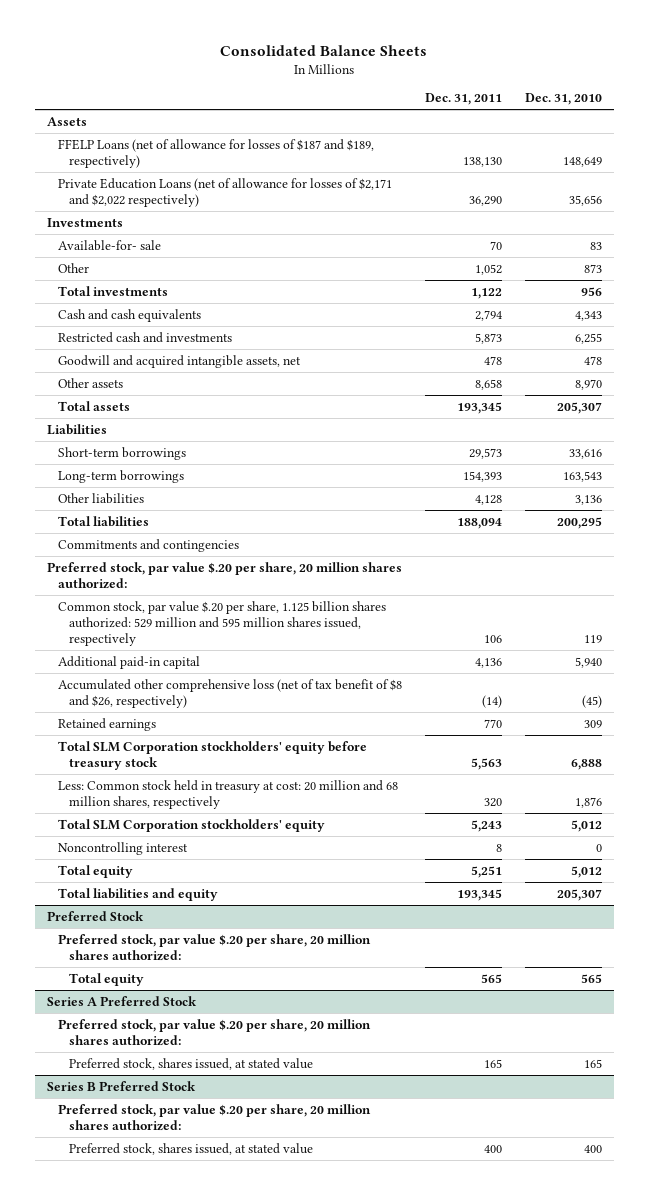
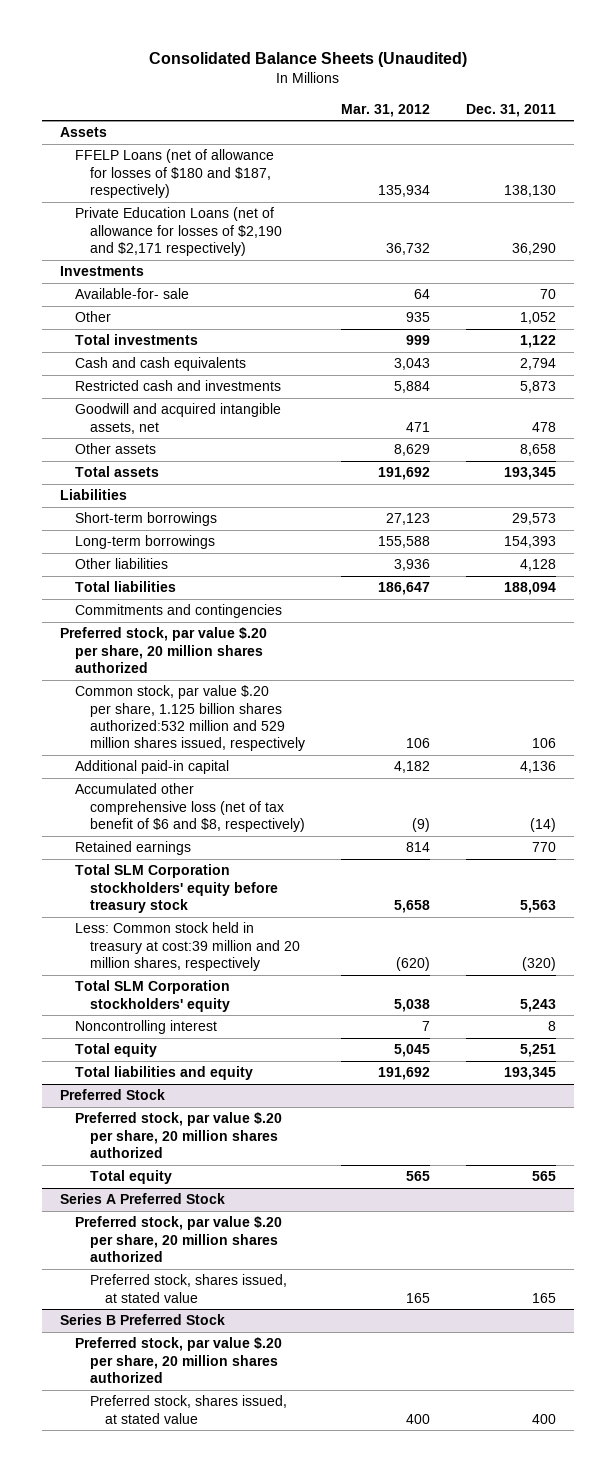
- Consolidated Balance Sheets
+ Consolidated Balance Sheets (Unaudited)
- | Dec. 31, 2011 | Dec. 31, 2010
+ | Mar. 31, 2012 | Dec. 31, 2011
- FFELP Loans (net of allowance for losses of $187 and $189, respectively) | 138,130 | 148,649
- Private Education Loans (net of allowance for losses of $2,171 and $2,022 respectively) | 36,290 | 35,656
+ FFELP Loans (net of allowance for losses of $180 and $187, respectively) | 135,934 | 138,130
+ Private Education Loans (net of allowance for losses of $2,190 and $2,171 respectively) | 36,732 | 36,290
- Preferred stock, par value $.20 per share, 20 million shares authorized:
- Common stock, par value $.20 per share, 1.125 billion shares authorized: 529 million and 595 million shares issued, respectively | 106 | 119
+ Preferred stock, par value $.20 per share, 20 million shares authorized
+ Common stock, par value $.20 per share, 1.125 billion shares authorized:532 million and 529 million shares issued, respectively | 106 | 106
- Accumulated other comprehensive loss (net of tax benefit of $8 and $26, respectively) | (14) | (45)
+ Accumulated other comprehensive loss (net of tax benefit of $6 and $8, respectively) | (9) | (14)
- Less: Common stock held in treasury at cost: 20 million and 68 million shares, respectively | 320 | 1,876
+ Less: Common stock held in treasury at cost:39 million and 20 million shares, respectively | (620) | (320)
@ Preferred Stock
- Preferred stock, par value $.20 per share, 20 million shares authorized:
+ Preferred stock, par value $.20 per share, 20 million shares authorized
@ Series A Preferred Stock
- Preferred stock, par value $.20 per share, 20 million shares authorized:
+ Preferred stock, par value $.20 per share, 20 million shares authorized
@ Series B Preferred Stock
- Preferred stock, par value $.20 per share, 20 million shares authorized:
+ Preferred stock, par value $.20 per share, 20 million shares authorized

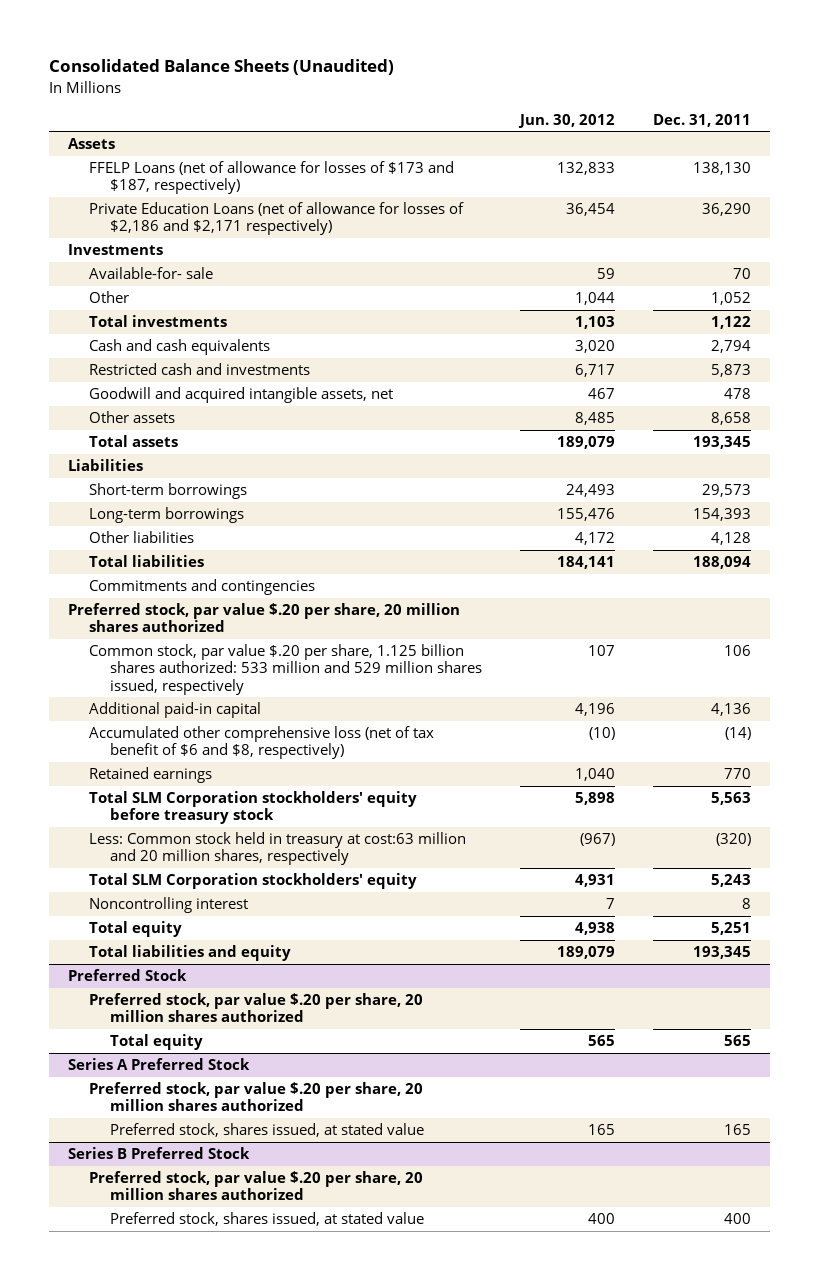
- | Mar. 31, 2012 | Dec. 31, 2011
+ | Jun. 30, 2012 | Dec. 31, 2011
- FFELP Loans (net of allowance for losses of $180 and $187, respectively) | 135,934 | 138,130
- Private Education Loans (net of allowance for losses of $2,190 and $2,171 respectively) | 36,732 | 36,290
+ FFELP Loans (net of allowance for losses of $173 and $187, respectively) | 132,833 | 138,130
+ Private Education Loans (net of allowance for losses of $2,186 and $2,171 respectively) | 36,454 | 36,290
- Common stock, par value $.20 per share, 1.125 billion shares authorized:532 million and 529 million shares issued, respectively | 106 | 106
+ Common stock, par value $.20 per share, 1.125 billion shares authorized: 533 million and 529 million shares issued, respectively | 107 | 106
- Less: Common stock held in treasury at cost:39 million and 20 million shares, respectively | (620) | (320)
+ Less: Common stock held in treasury at cost:63 million and 20 million shares, respectively | (967) | (320)

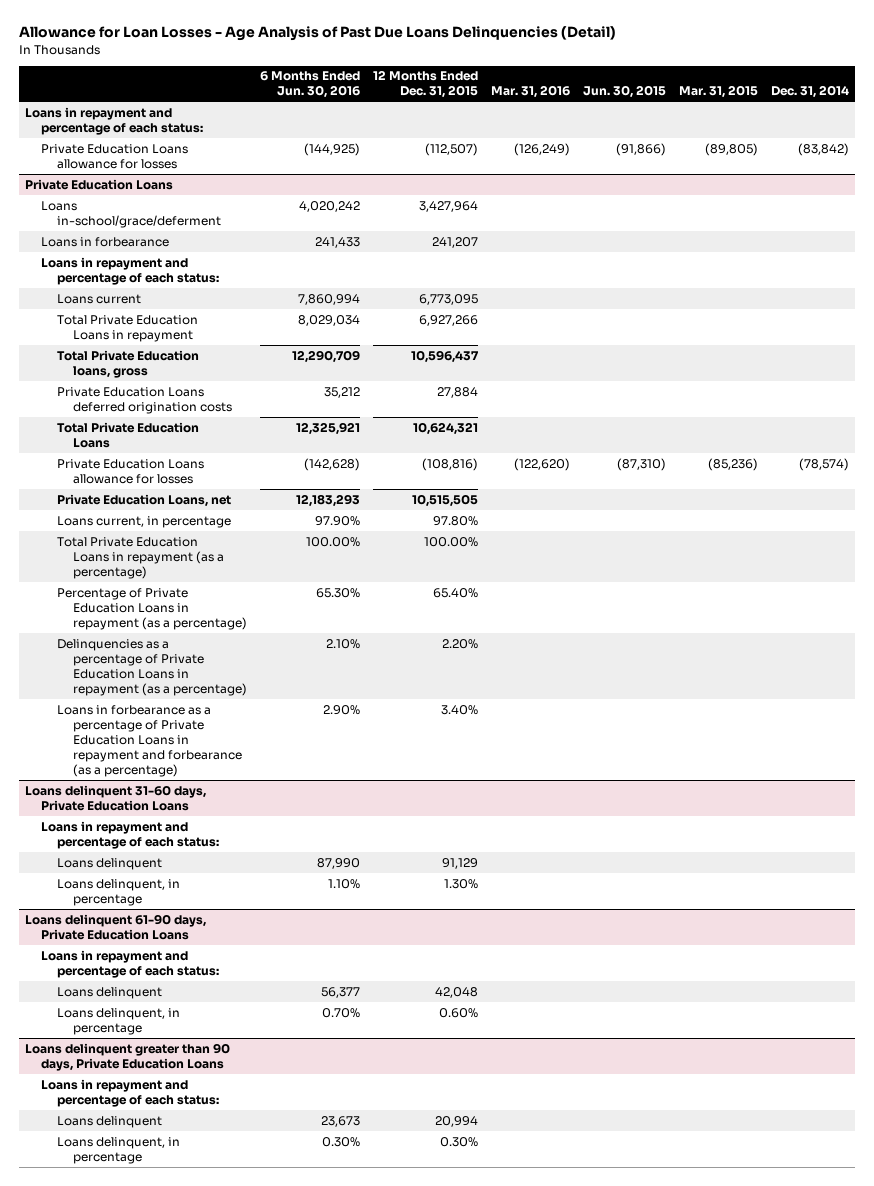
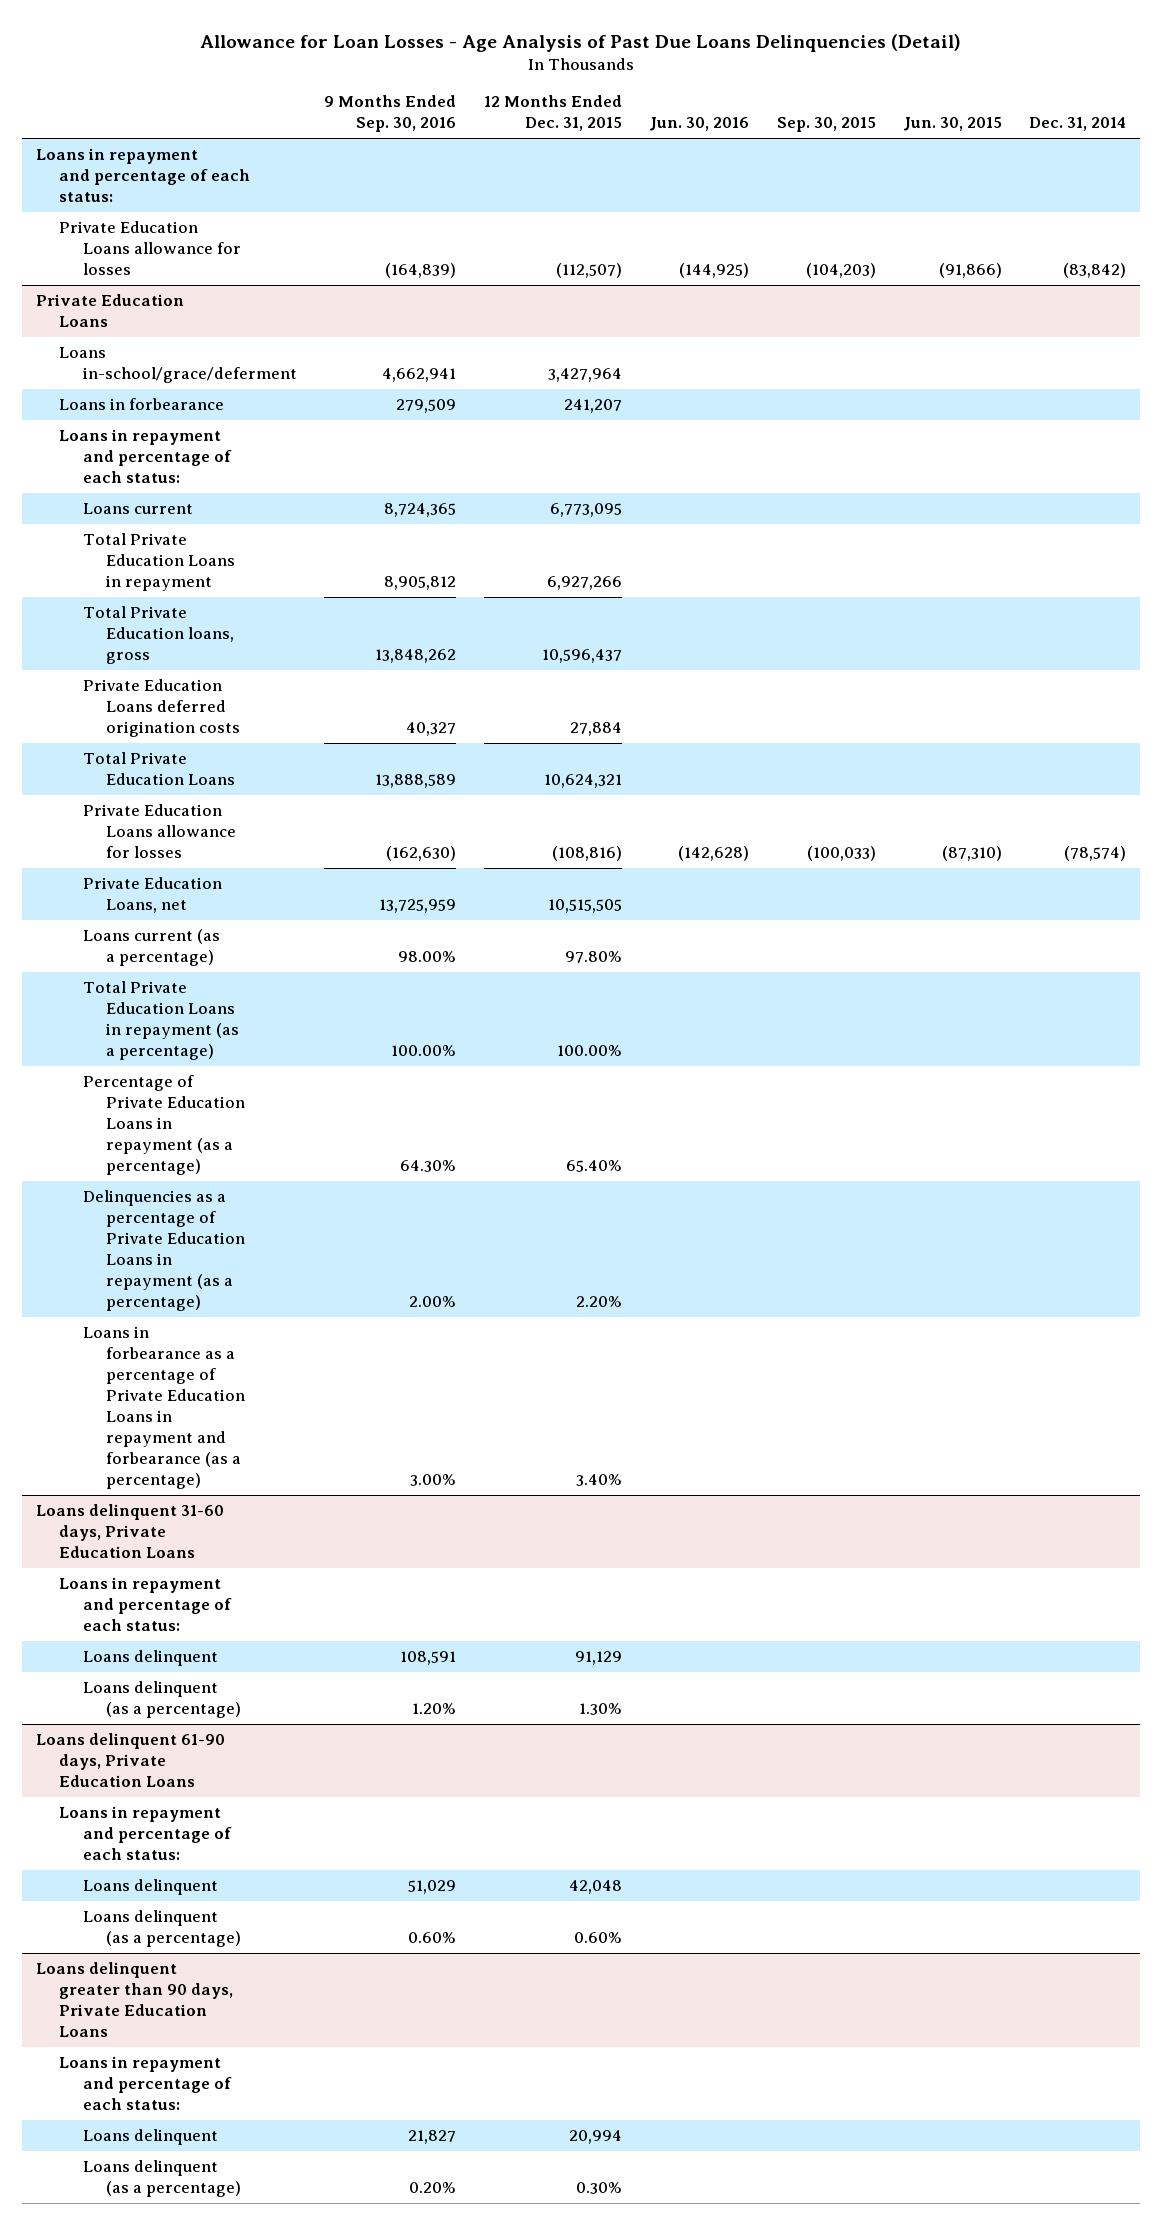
- | 6 Months Ended Jun. 30, 2016 | 12 Months Ended Dec. 31, 2015 | Mar. 31, 2016 | Jun. 30, 2015 | Mar. 31, 2015 | Dec. 31, 2014
+ | 9 Months Ended Sep. 30, 2016 | 12 Months Ended Dec. 31, 2015 | Jun. 30, 2016 | Sep. 30, 2015 | Jun. 30, 2015 | Dec. 31, 2014
@ Private Education Loans
- Loans current, in percentage | 97.90% | 97.80% | | | |
+ Loans current (as a percentage) | 98.00% | 97.80% | | | |
@ Loans delinquent 31-60 days, Private Education Loans
- Loans delinquent, in percentage | 1.10% | 1.30% | | | |
+ Loans delinquent (as a percentage) | 1.20% | 1.30% | | | |
@ Loans delinquent 61-90 days, Private Education Loans
- Loans delinquent, in percentage | 0.70% | 0.60% | | | |
+ Loans delinquent (as a percentage) | 0.60% | 0.60% | | | |
@ Loans delinquent greater than 90 days, Private Education Loans
- Loans delinquent, in percentage | 0.30% | 0.30% | | | |
+ Loans delinquent (as a percentage) | 0.20% | 0.30% | | | |

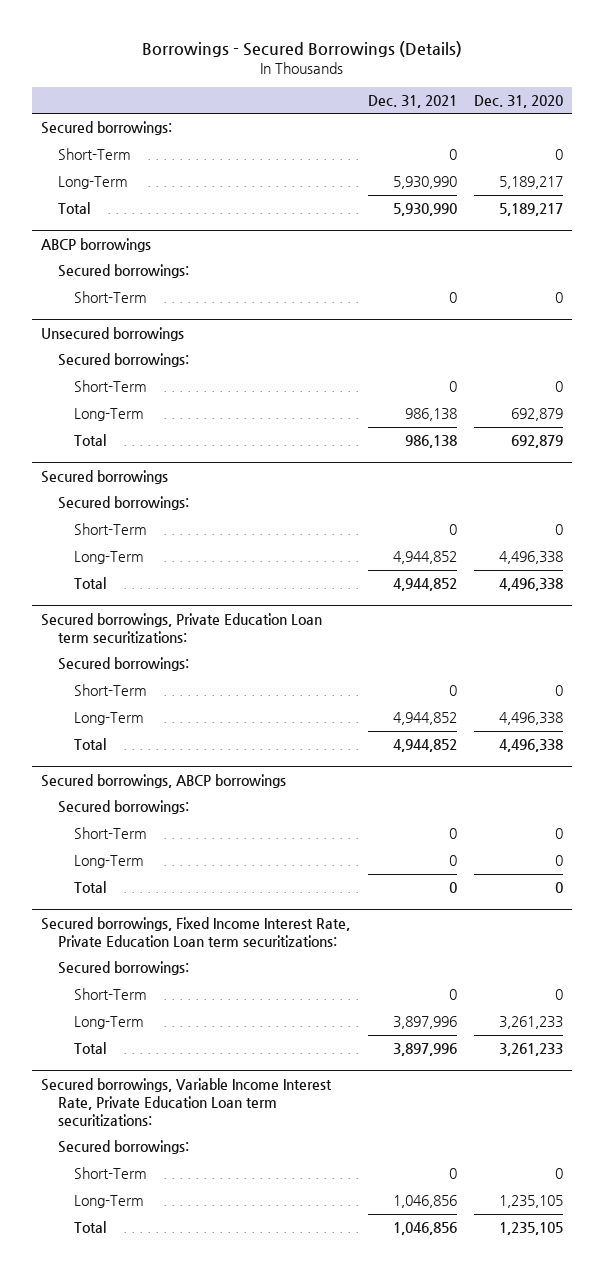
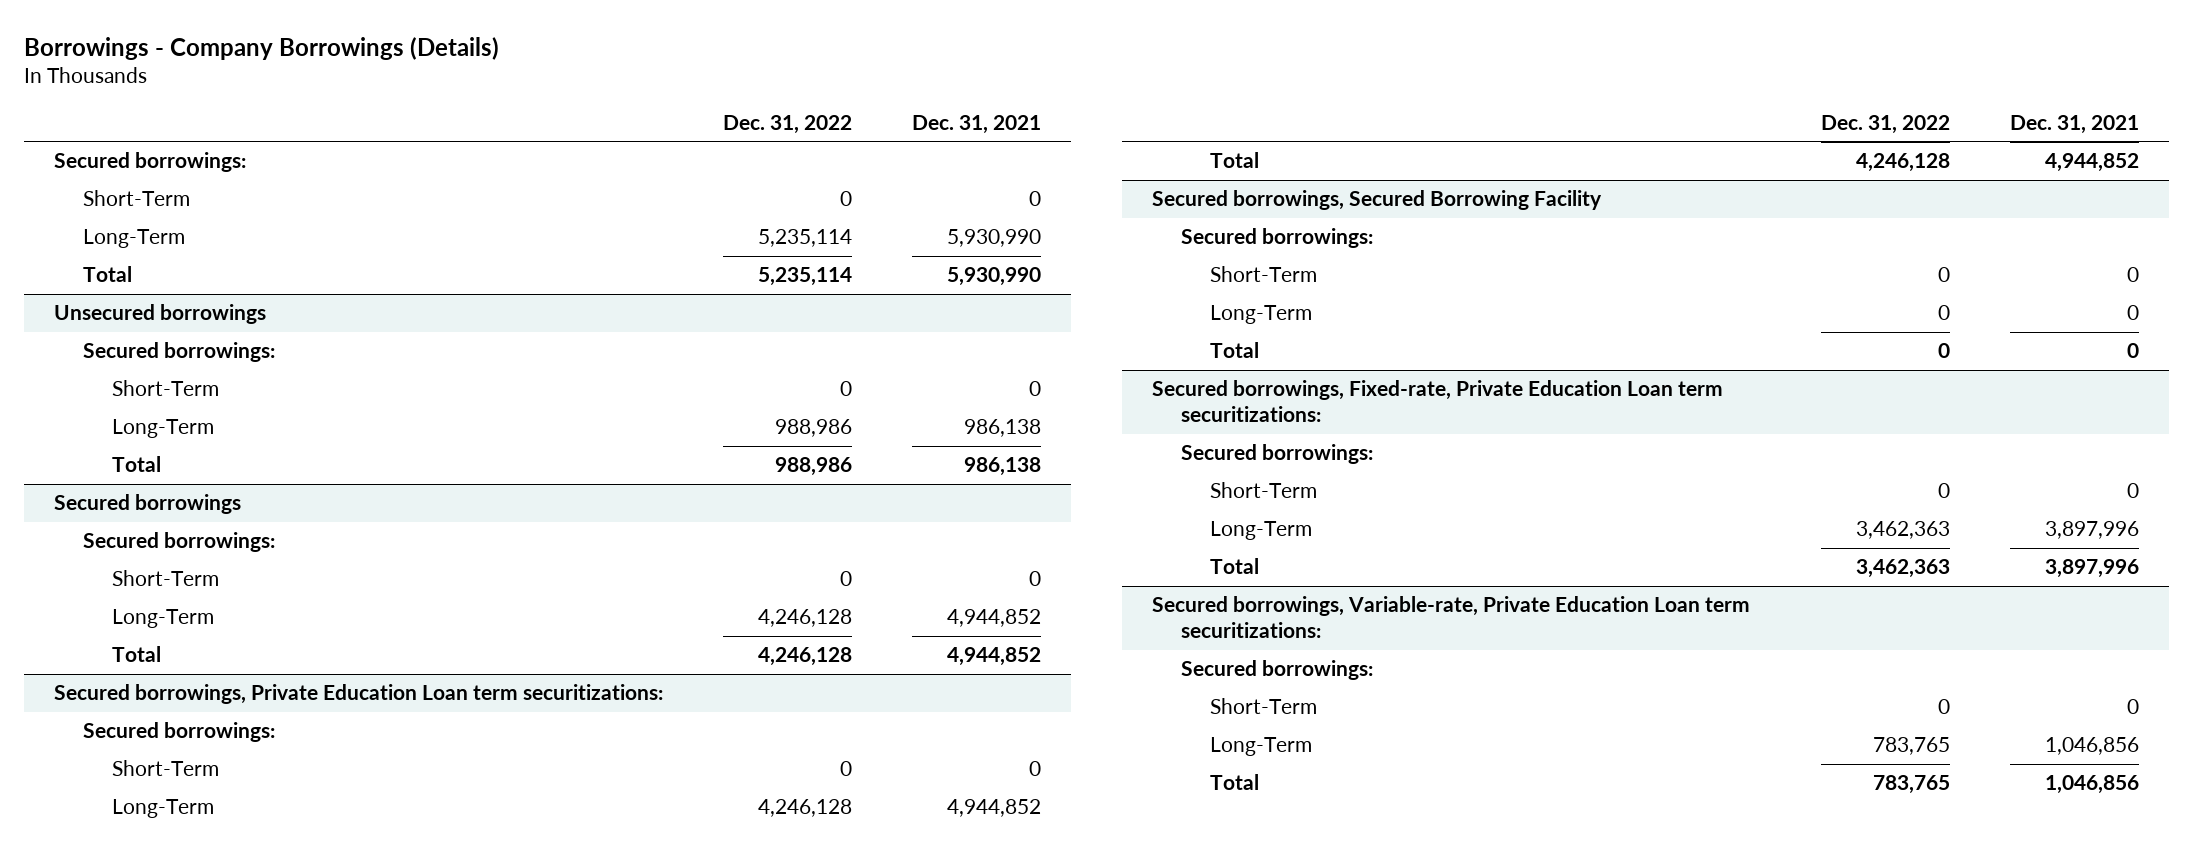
- Borrowings - Secured Borrowings (Details)
+ Borrowings - Company Borrowings (Details)
- | Dec. 31, 2021 | Dec. 31, 2020
+ | Dec. 31, 2022 | Dec. 31, 2021
- ABCP borrowings
- Secured borrowings:
- Short-Term | 0 | 0
- Secured borrowings, ABCP borrowings
+ Secured borrowings, Secured Borrowing Facility
- Secured borrowings, Fixed Income Interest Rate, Private Education Loan term securitizations:
+ Secured borrowings, Fixed-rate, Private Education Loan term securitizations:
- Secured borrowings, Variable Income Interest Rate, Private Education Loan term securitizations:
+ Secured borrowings, Variable-rate, Private Education Loan term securitizations:

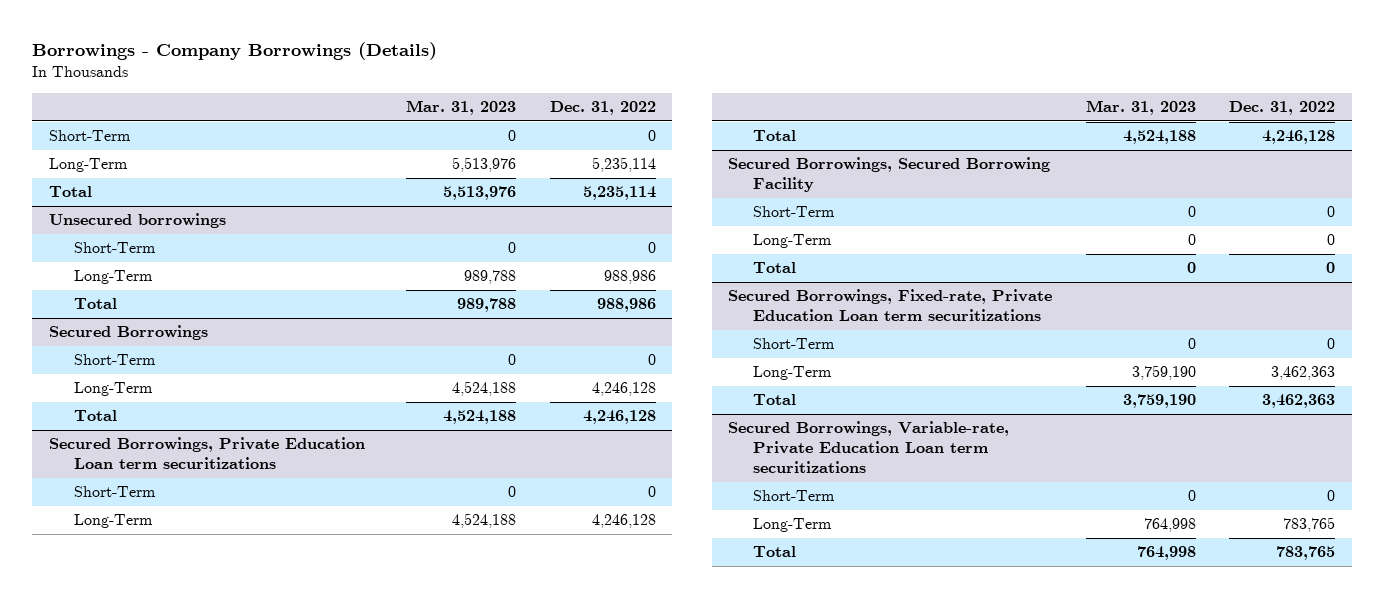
- | Dec. 31, 2022 | Dec. 31, 2021
+ | Mar. 31, 2023 | Dec. 31, 2022
- Secured borrowings:
@ Unsecured borrowings
- Secured borrowings:
- Secured borrowings
- Secured borrowings:
+ Secured Borrowings
- Secured borrowings, Private Education Loan term securitizations:
- Secured borrowings:
+ Secured Borrowings, Private Education Loan term securitizations
- Secured borrowings, Secured Borrowing Facility
- Secured borrowings:
+ Secured Borrowings, Secured Borrowing Facility
- Secured borrowings, Fixed-rate, Private Education Loan term securitizations:
- Secured borrowings:
+ Secured Borrowings, Fixed-rate, Private Education Loan term securitizations
- Secured borrowings, Variable-rate, Private Education Loan term securitizations:
- Secured borrowings:
+ Secured Borrowings, Variable-rate, Private Education Loan term securitizations

